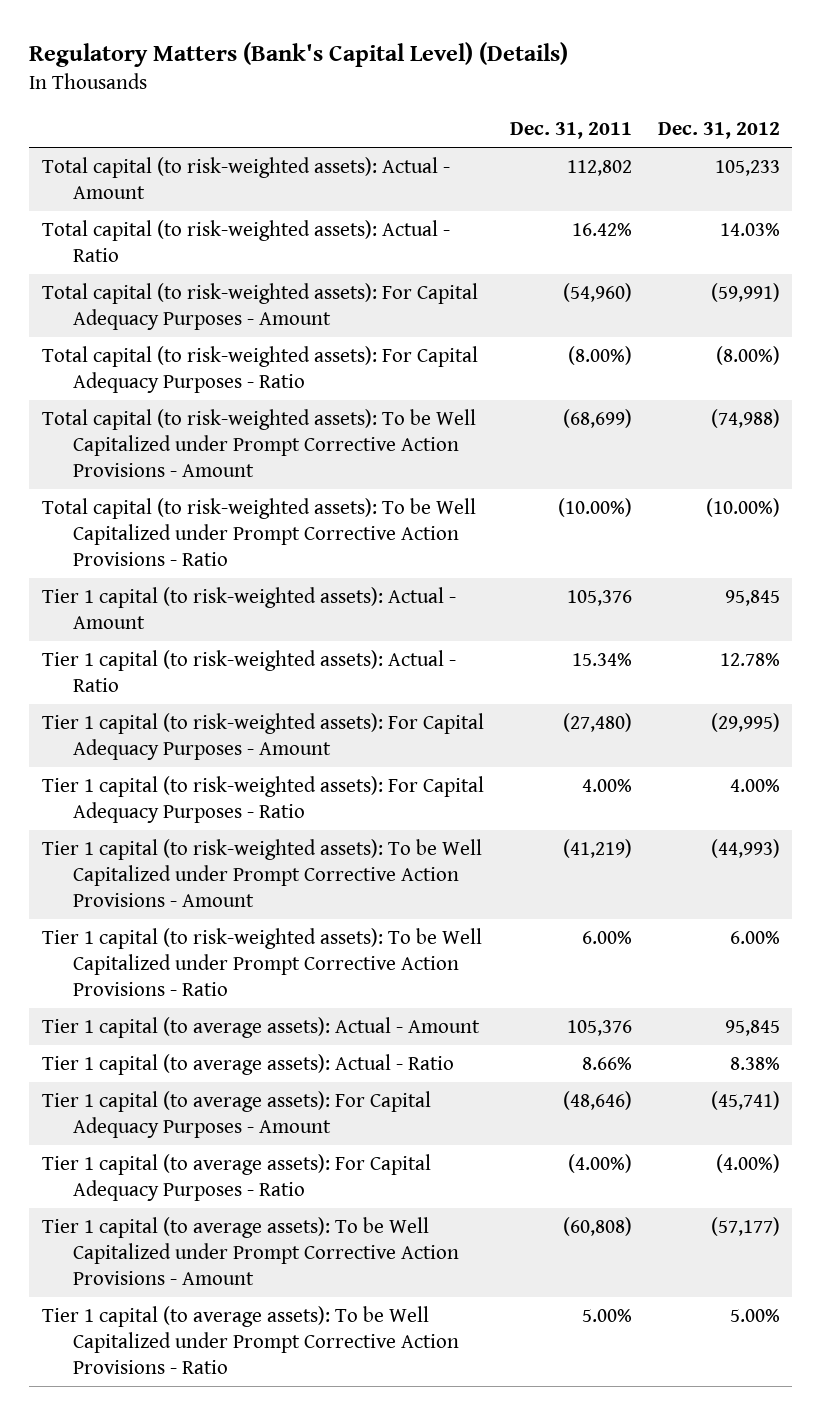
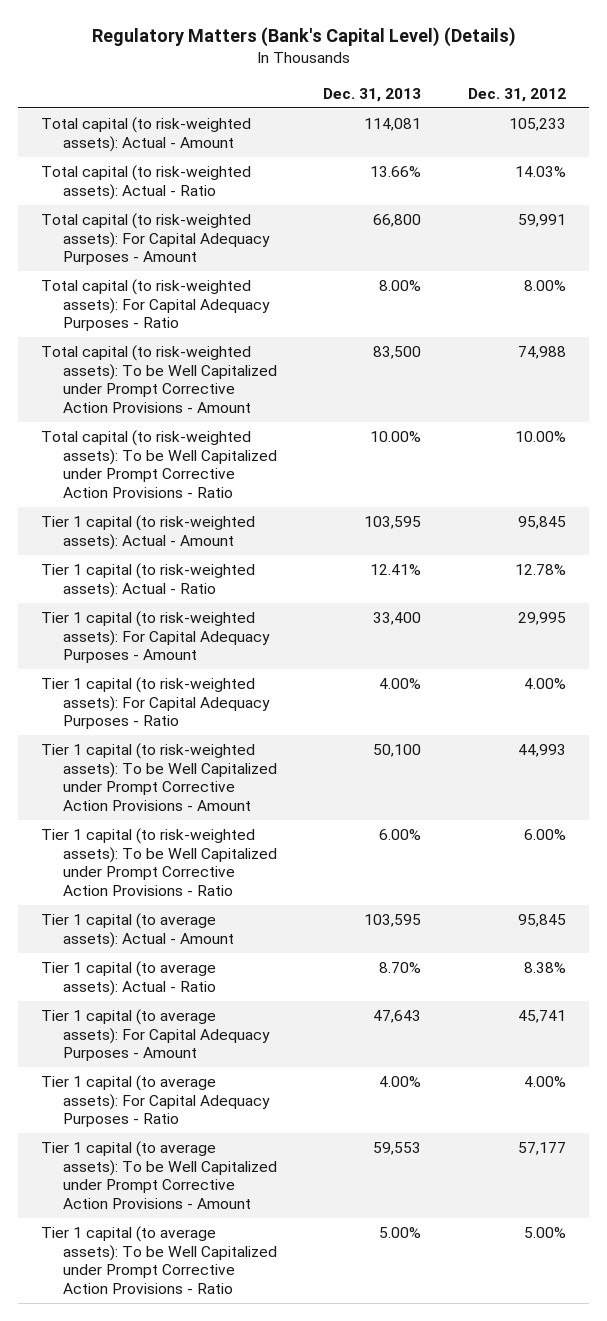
- | Dec. 31, 2011 | Dec. 31, 2012
+ | Dec. 31, 2013 | Dec. 31, 2012
- Total capital (to risk-weighted assets): For Capital Adequacy Purposes - Amount | (54,960) | (59,991)
- Total capital (to risk-weighted assets): For Capital Adequacy Purposes - Ratio | (8.00%) | (8.00%)
- Total capital (to risk-weighted assets): To be Well Capitalized under Prompt Corrective Action Provisions - Amount | (68,699) | (74,988)
- Total capital (to risk-weighted assets): To be Well Capitalized under Prompt Corrective Action Provisions - Ratio | (10.00%) | (10.00%)
+ Total capital (to risk-weighted assets): For Capital Adequacy Purposes - Amount | 66,800 | 59,991
+ Total capital (to risk-weighted assets): For Capital Adequacy Purposes - Ratio | 8.00% | 8.00%
+ Total capital (to risk-weighted assets): To be Well Capitalized under Prompt Corrective Action Provisions - Amount | 83,500 | 74,988
+ Total capital (to risk-weighted assets): To be Well Capitalized under Prompt Corrective Action Provisions - Ratio | 10.00% | 10.00%
- Tier 1 capital (to risk-weighted assets): For Capital Adequacy Purposes - Amount | (27,480) | (29,995)
+ Tier 1 capital (to risk-weighted assets): For Capital Adequacy Purposes - Amount | 33,400 | 29,995
- Tier 1 capital (to risk-weighted assets): To be Well Capitalized under Prompt Corrective Action Provisions - Amount | (41,219) | (44,993)
+ Tier 1 capital (to risk-weighted assets): To be Well Capitalized under Prompt Corrective Action Provisions - Amount | 50,100 | 44,993
- Tier 1 capital (to average assets): For Capital Adequacy Purposes - Amount | (48,646) | (45,741)
- Tier 1 capital (to average assets): For Capital Adequacy Purposes - Ratio | (4.00%) | (4.00%)
- Tier 1 capital (to average assets): To be Well Capitalized under Prompt Corrective Action Provisions - Amount | (60,808) | (57,177)
+ Tier 1 capital (to average assets): For Capital Adequacy Purposes - Amount | 47,643 | 45,741
+ Tier 1 capital (to average assets): For Capital Adequacy Purposes - Ratio | 4.00% | 4.00%
+ Tier 1 capital (to average assets): To be Well Capitalized under Prompt Corrective Action Provisions - Amount | 59,553 | 57,177

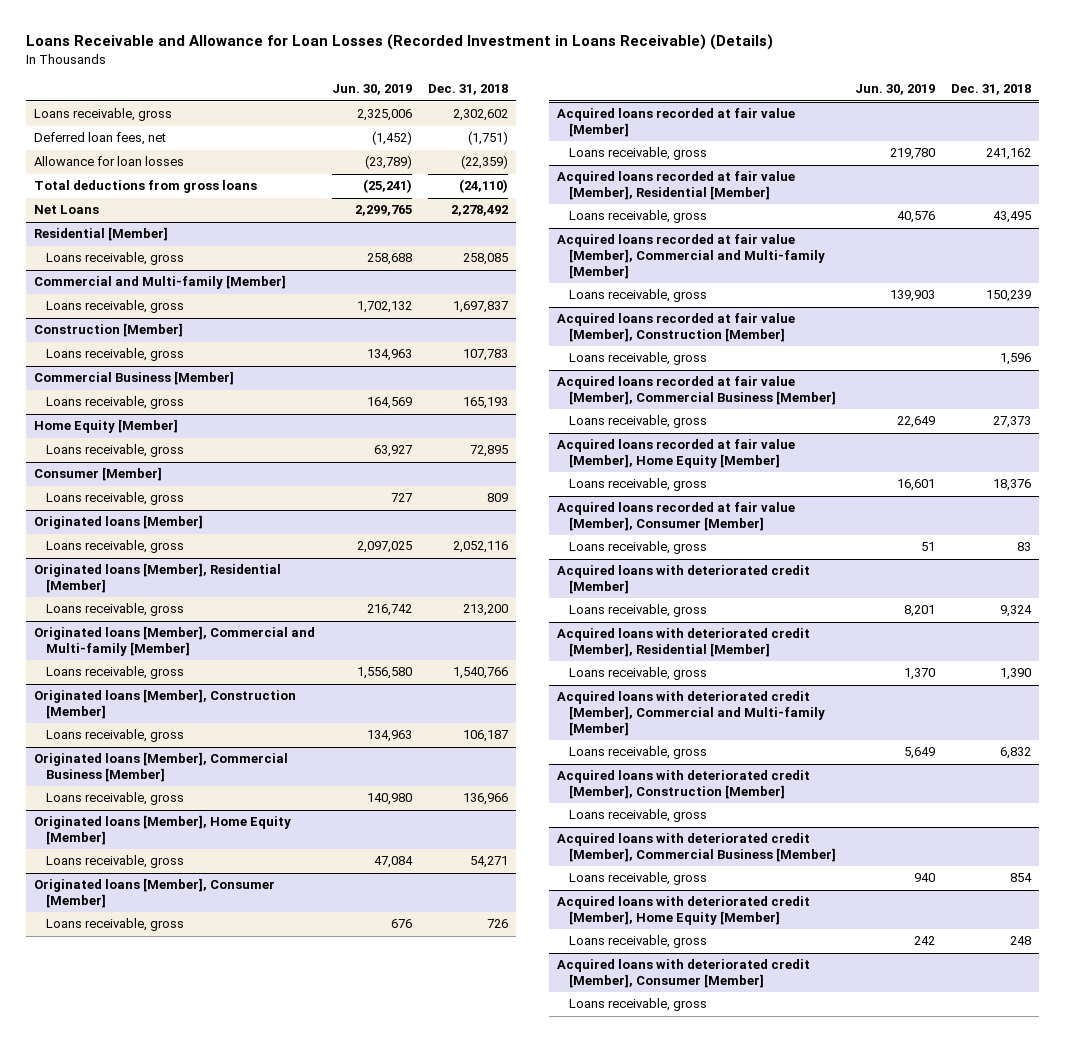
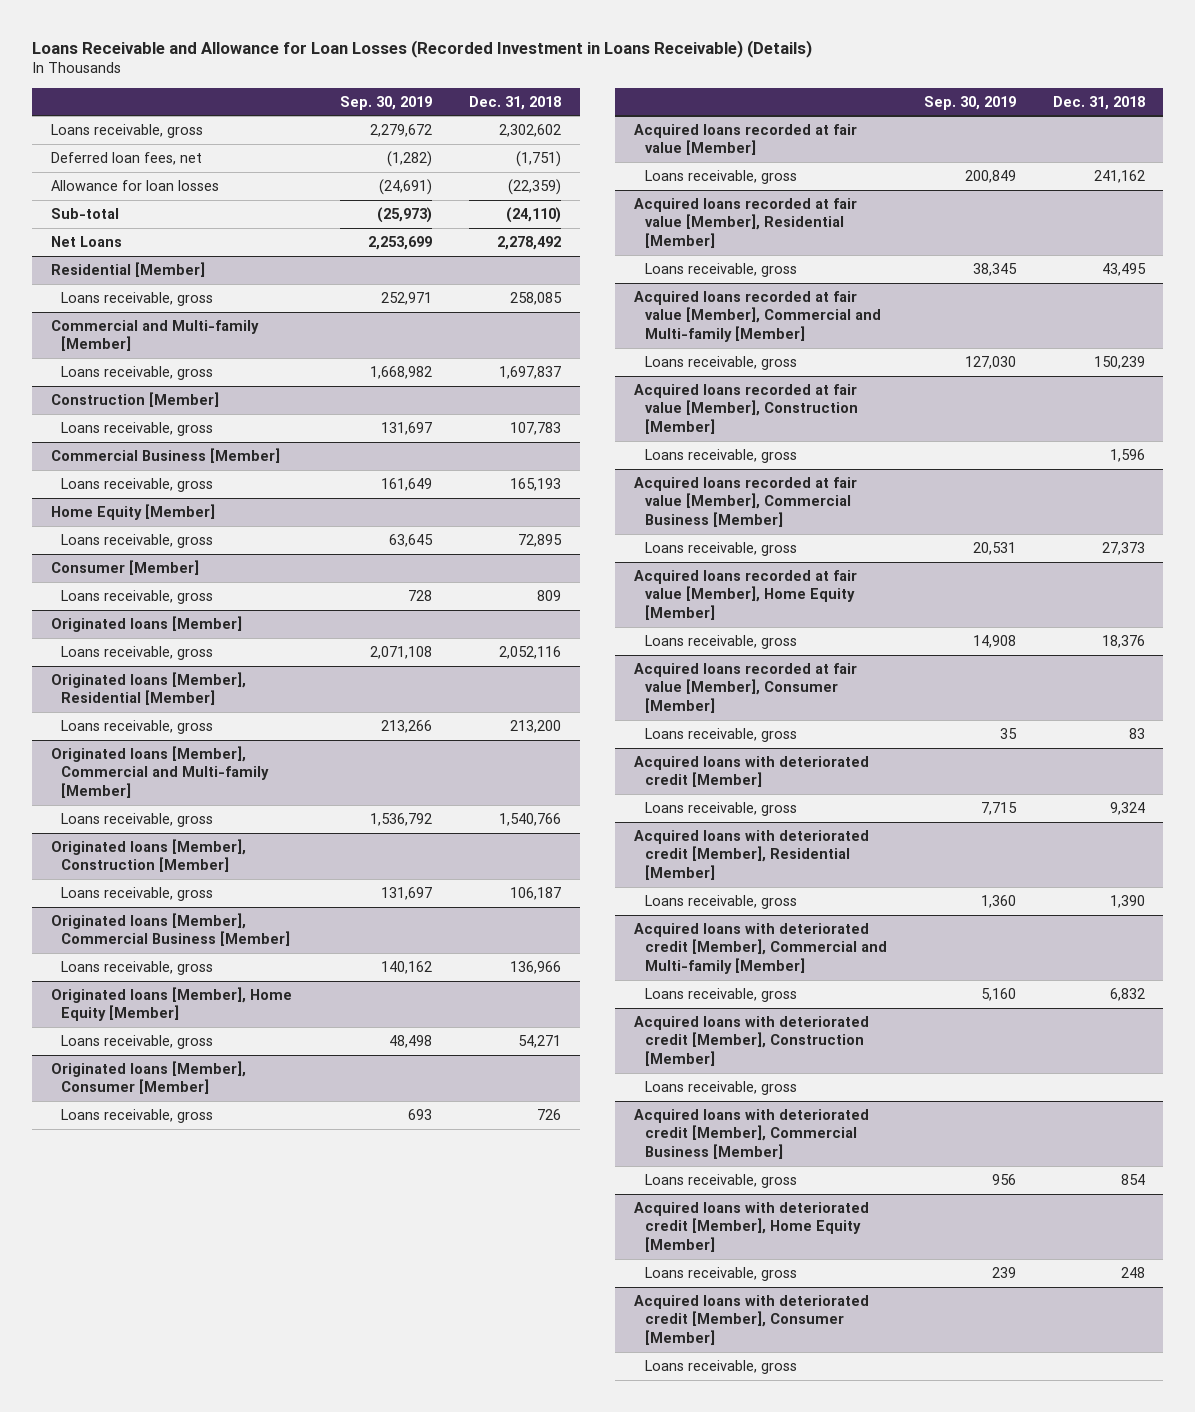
- | Jun. 30, 2019 | Dec. 31, 2018
+ | Sep. 30, 2019 | Dec. 31, 2018
- Total deductions from gross loans | (25,241) | (24,110)
+ Sub-total | (25,973) | (24,110)

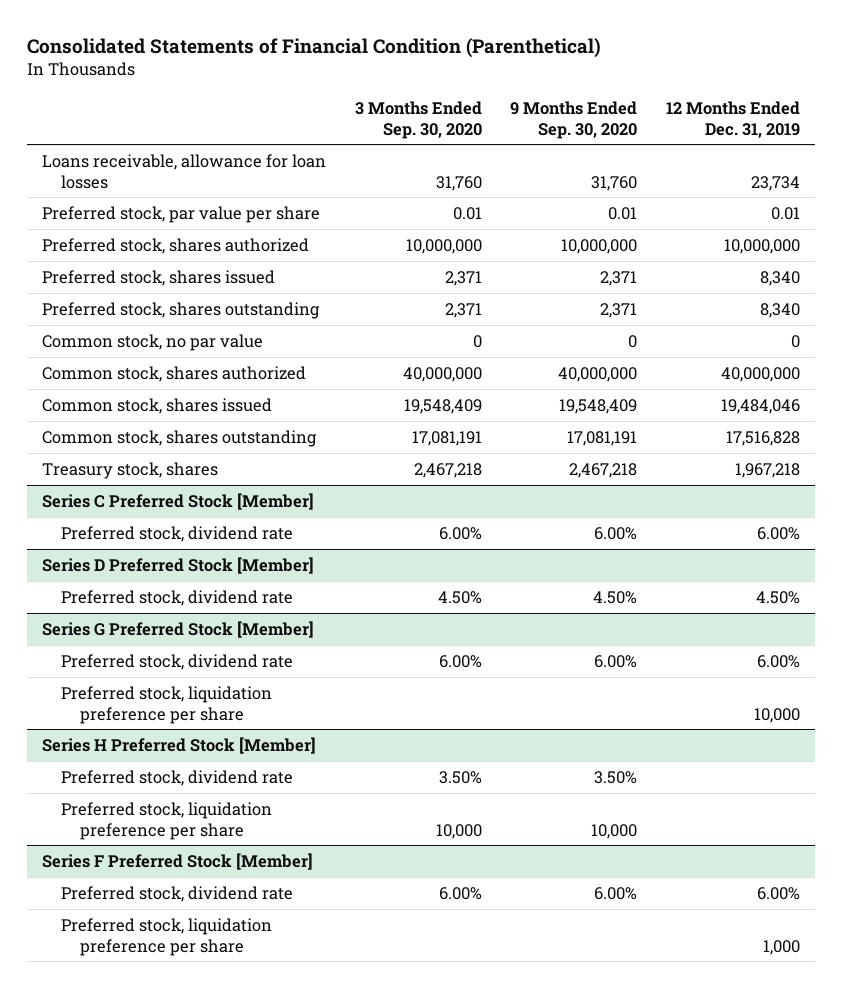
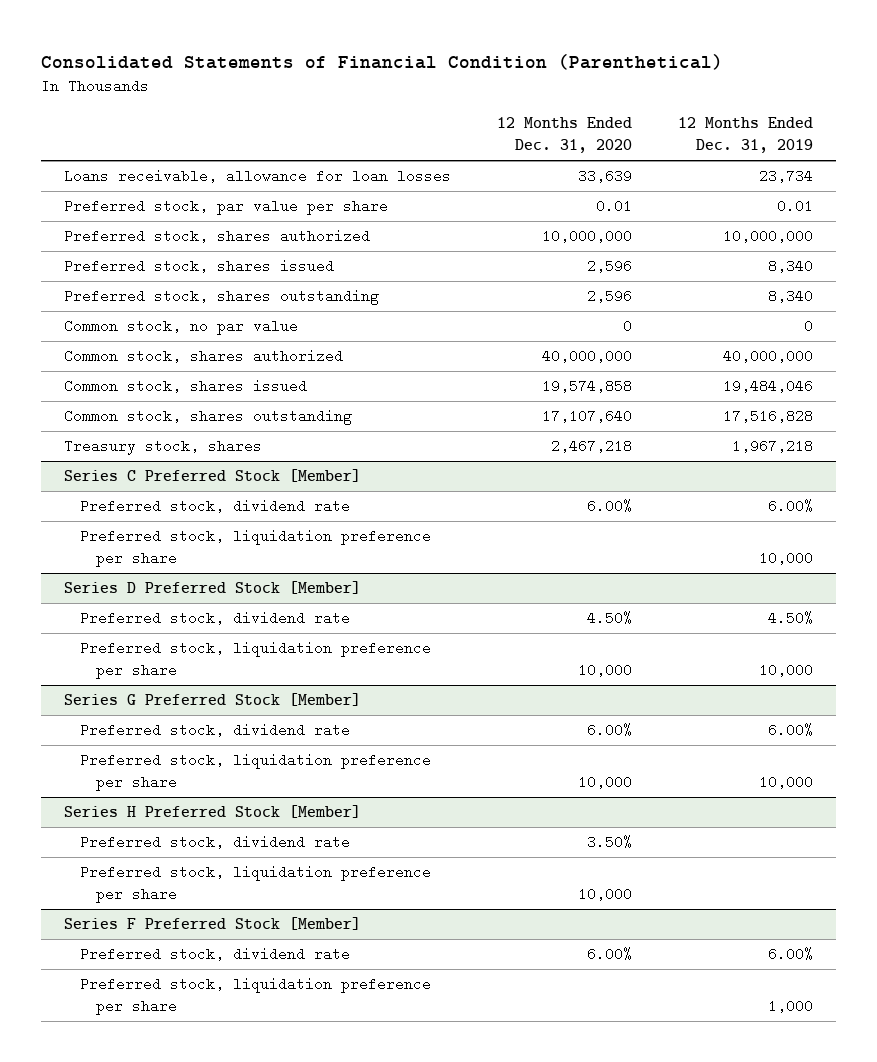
- | 3 Months Ended Sep. 30, 2020 | 9 Months Ended Sep. 30, 2020 | 12 Months Ended Dec. 31, 2019
+ | 12 Months Ended Dec. 31, 2020 | 12 Months Ended Dec. 31, 2019
@ Series C Preferred Stock [Member]
+ Preferred stock, liquidation preference per share | | 10,000
@ Series D Preferred Stock [Member]
+ Preferred stock, liquidation preference per share | 10,000 | 10,000

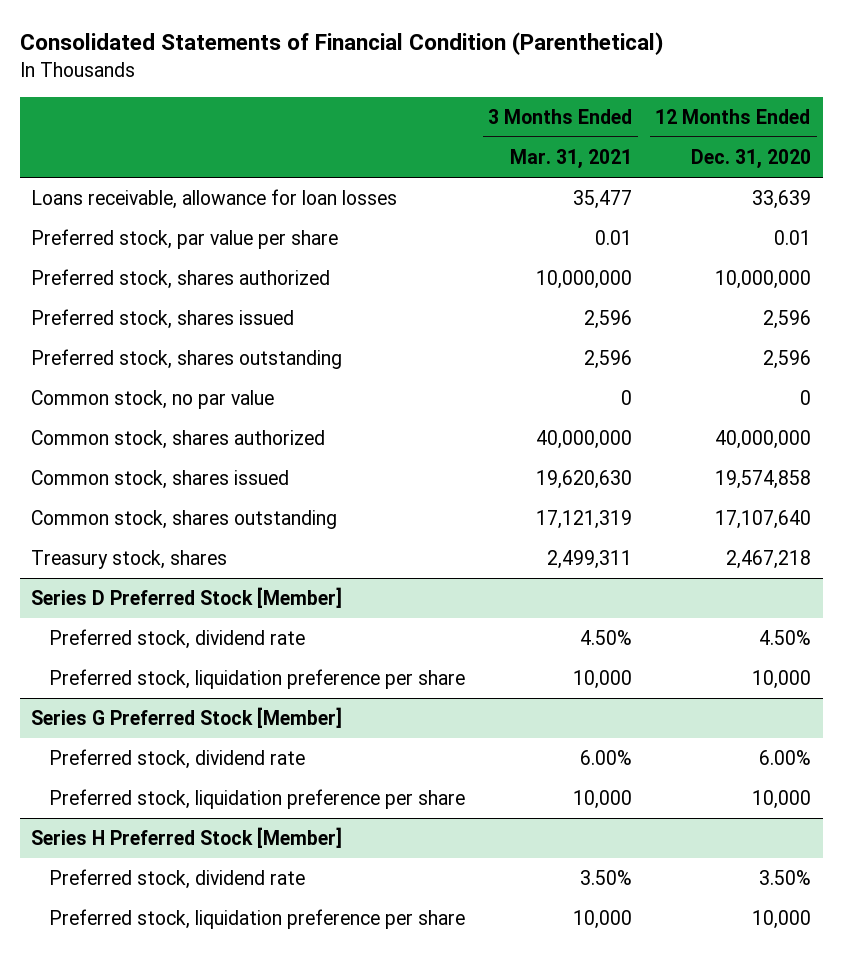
- | 12 Months Ended Dec. 31, 2020 | 12 Months Ended Dec. 31, 2019
+ | 3 Months Ended Mar. 31, 2021 | 12 Months Ended Dec. 31, 2020
- Series C Preferred Stock [Member]
- Preferred stock, dividend rate | 6.00% | 6.00%
- Preferred stock, liquidation preference per share | | 10,000
- Series F Preferred Stock [Member]
- Preferred stock, dividend rate | 6.00% | 6.00%
- Preferred stock, liquidation preference per share | | 1,000

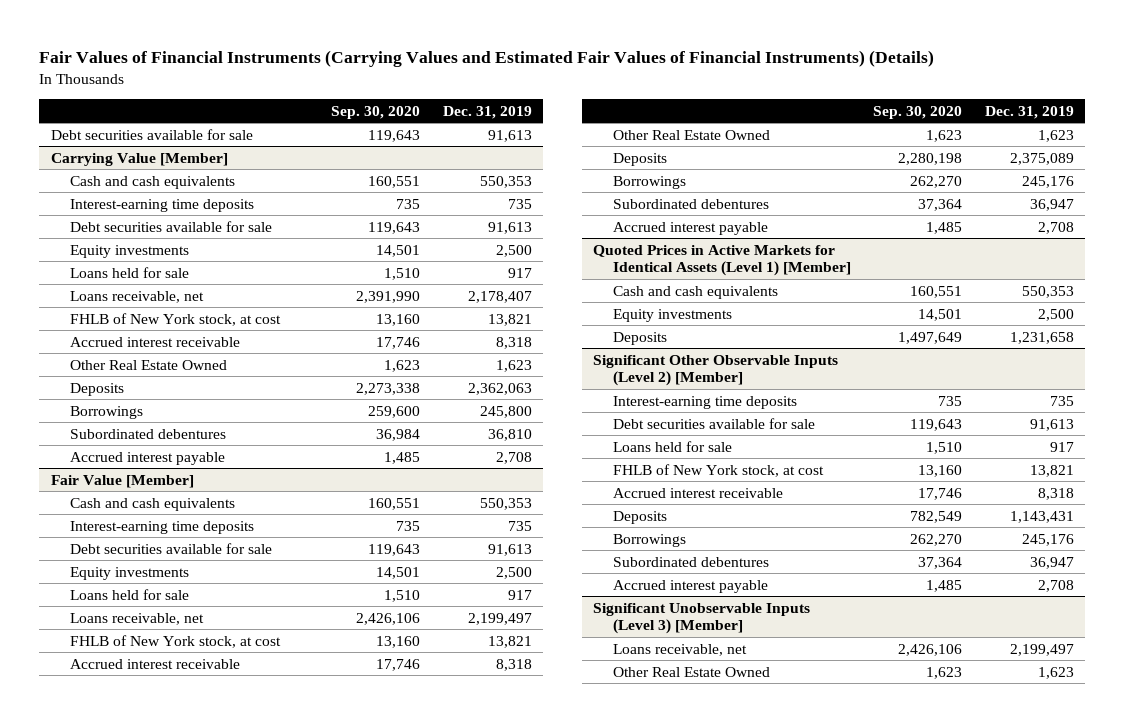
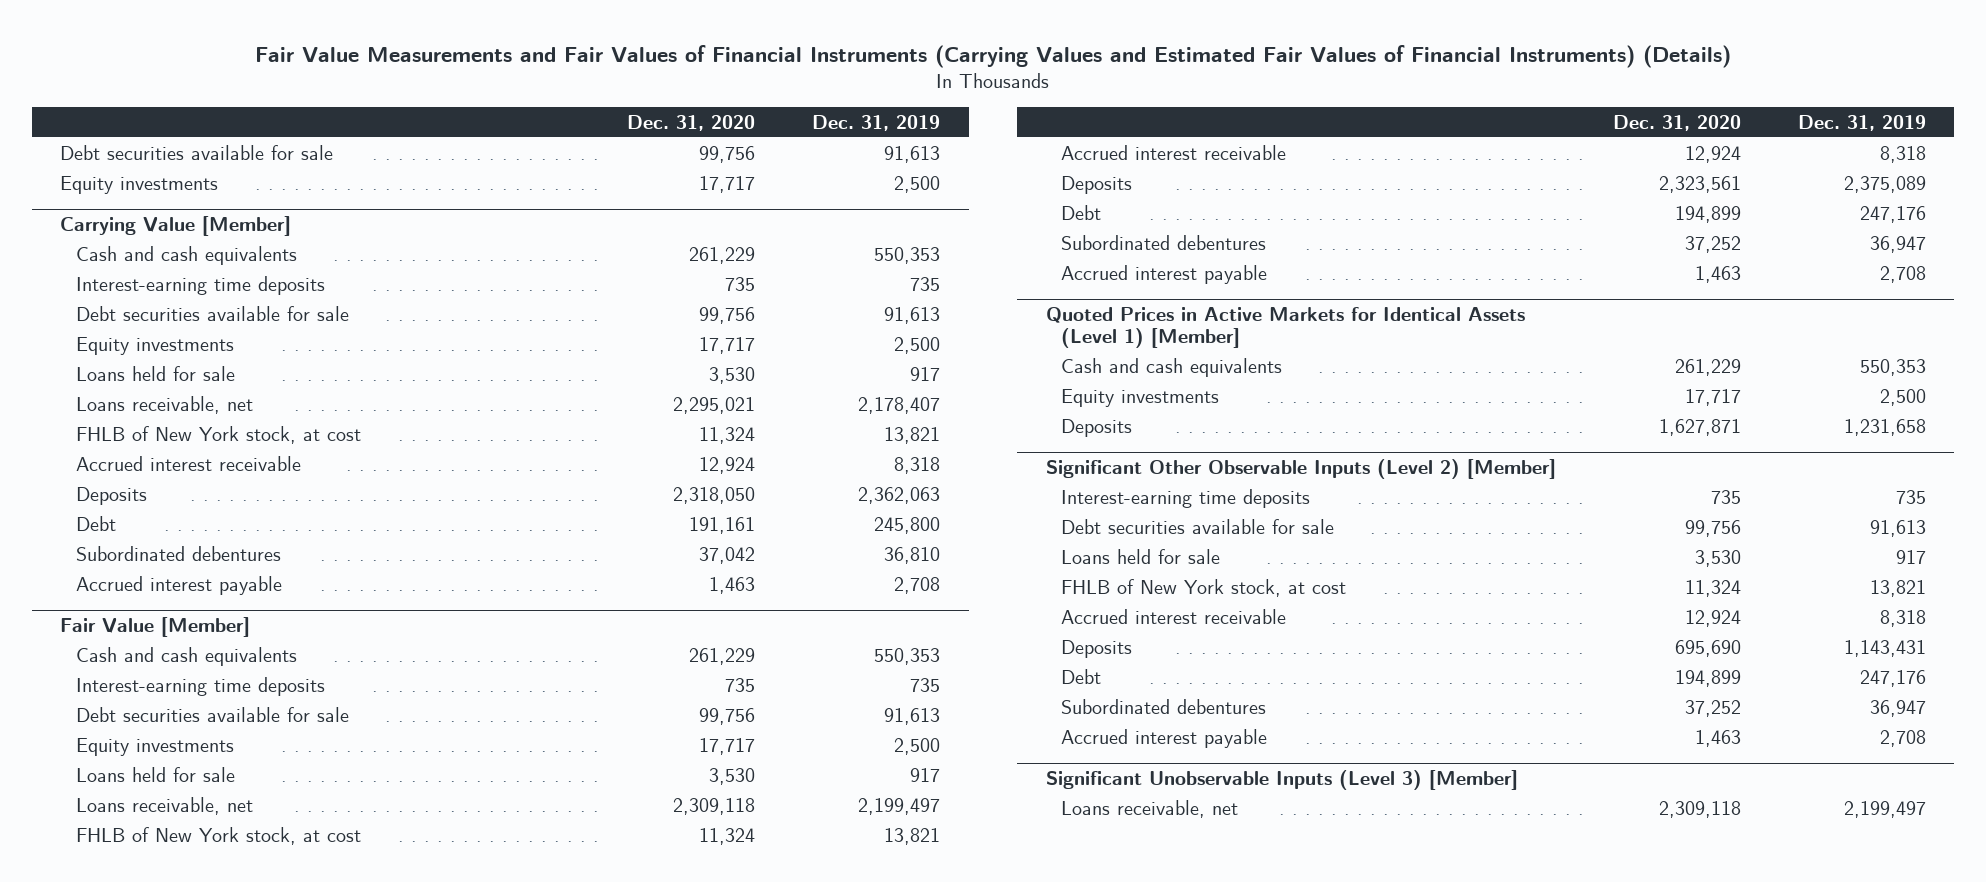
- Fair Values of Financial Instruments (Carrying Values and Estimated Fair Values of Financial Instruments) (Details)
+ Fair Value Measurements and Fair Values of Financial Instruments (Carrying Values and Estimated Fair Values of Financial Instruments) (Details)
- | Sep. 30, 2020 | Dec. 31, 2019
+ | Dec. 31, 2020 | Dec. 31, 2019
+ Equity investments | 17,717 | 2,500
@ Carrying Value [Member]
- Other Real Estate Owned | 1,623 | 1,623
- Borrowings | 259,600 | 245,800
+ Debt | 191,161 | 245,800
@ Fair Value [Member]
- Other Real Estate Owned | 1,623 | 1,623
- Borrowings | 262,270 | 245,176
+ Debt | 194,899 | 247,176
@ Significant Other Observable Inputs (Level 2) [Member]
- Borrowings | 262,270 | 245,176
+ Debt | 194,899 | 247,176
@ Significant Unobservable Inputs (Level 3) [Member]
- Other Real Estate Owned | 1,623 | 1,623

